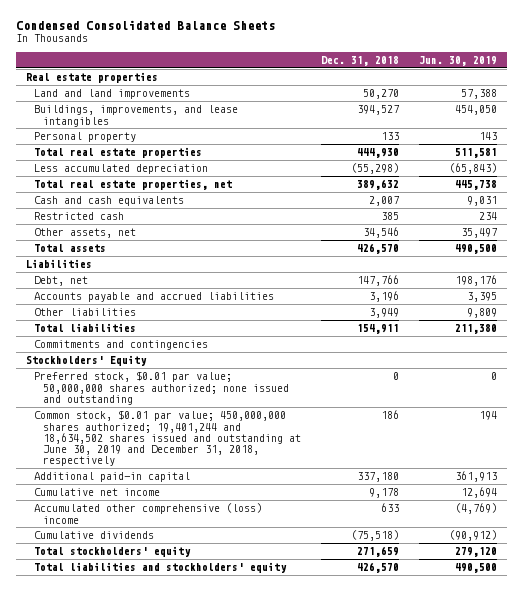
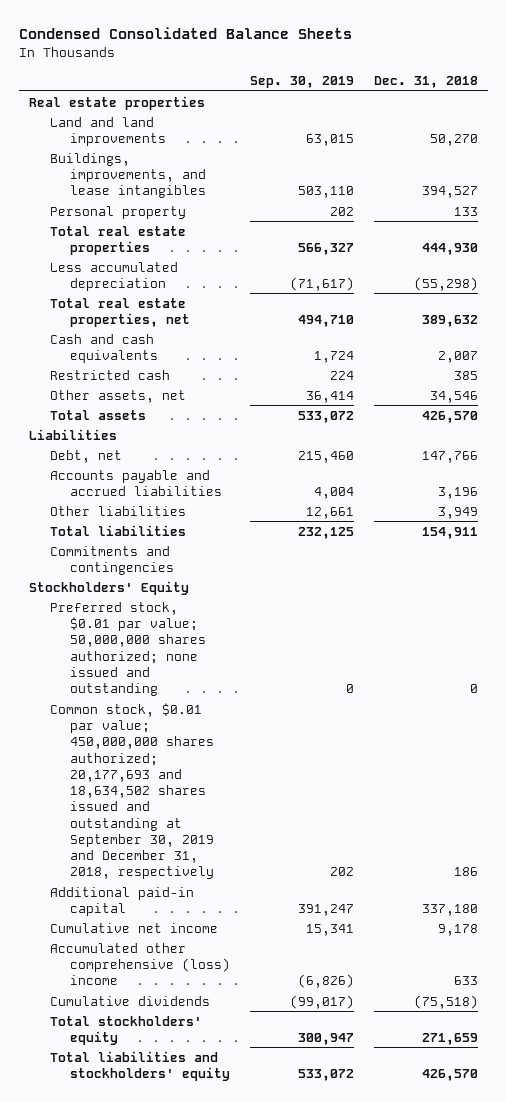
- | Dec. 31, 2018 | Jun. 30, 2019
+ | Sep. 30, 2019 | Dec. 31, 2018
- Common stock, $0.01 par value; 450,000,000 shares authorized; 19,401,244 and 18,634,502 shares issued and outstanding at June 30, 2019 and December 31, 2018, respectively | 186 | 194
+ Common stock, $0.01 par value; 450,000,000 shares authorized; 20,177,693 and 18,634,502 shares issued and outstanding at September 30, 2019 and December 31, 2018, respectively | 202 | 186

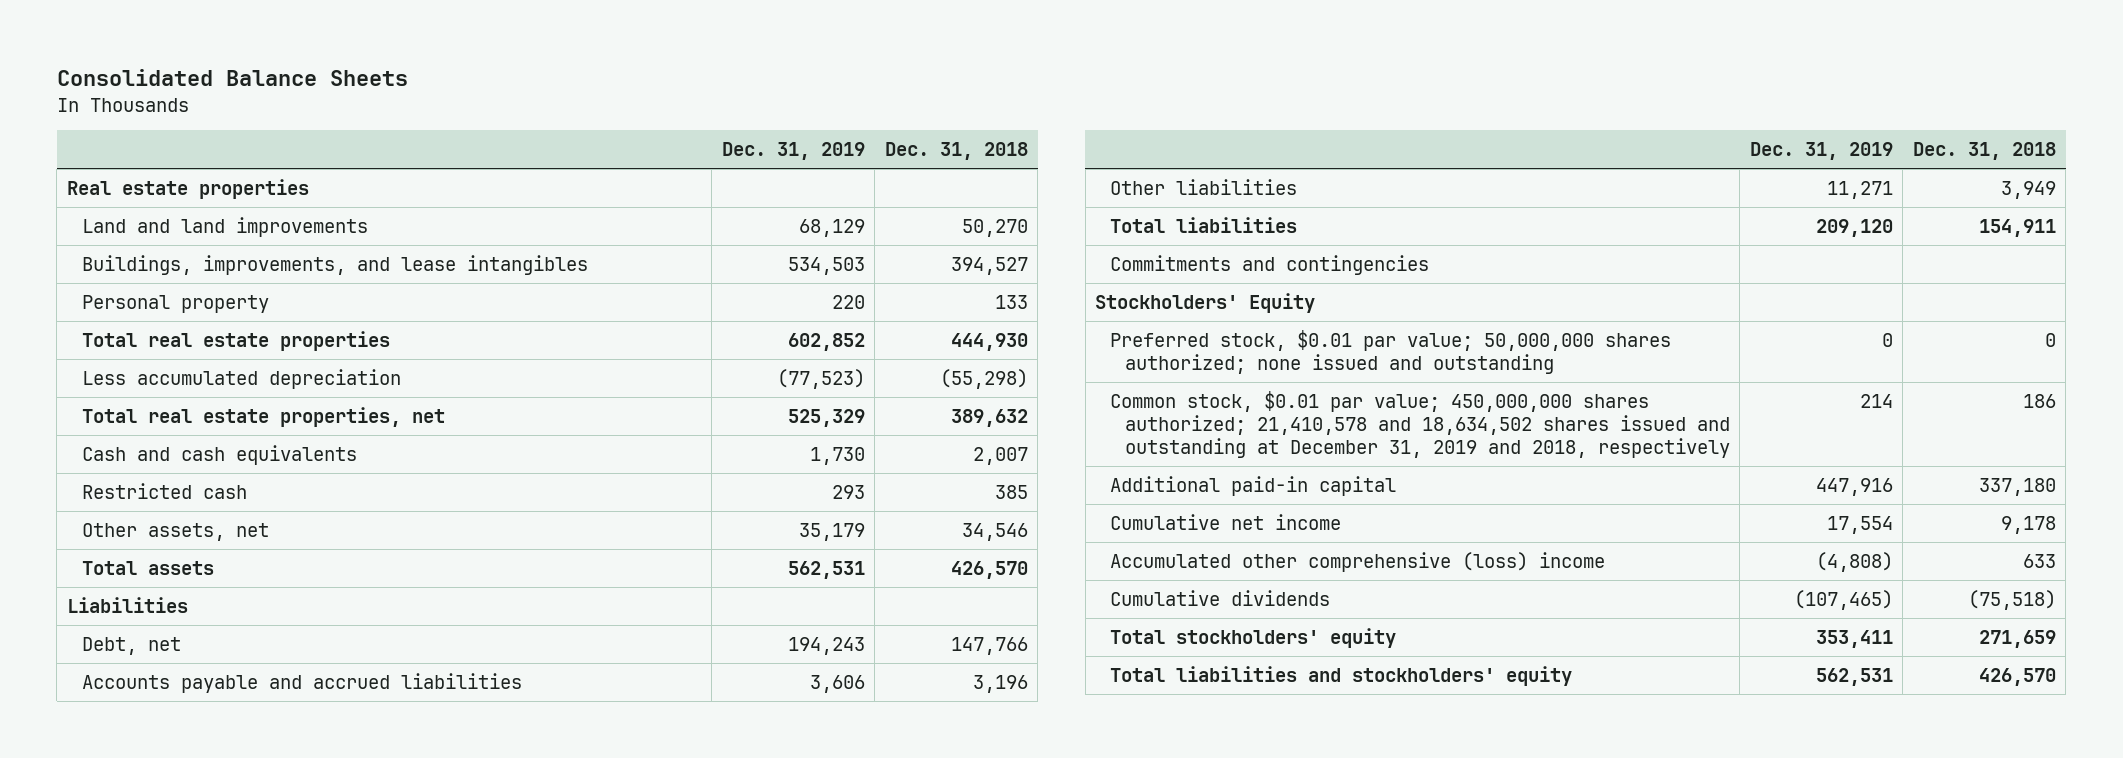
- Condensed Consolidated Balance Sheets
+ Consolidated Balance Sheets
- | Sep. 30, 2019 | Dec. 31, 2018
+ | Dec. 31, 2019 | Dec. 31, 2018
- Common stock, $0.01 par value; 450,000,000 shares authorized; 20,177,693 and 18,634,502 shares issued and outstanding at September 30, 2019 and December 31, 2018, respectively | 202 | 186
+ Common stock, $0.01 par value; 450,000,000 shares authorized; 21,410,578 and 18,634,502 shares issued and outstanding at December 31, 2019 and 2018, respectively | 214 | 186

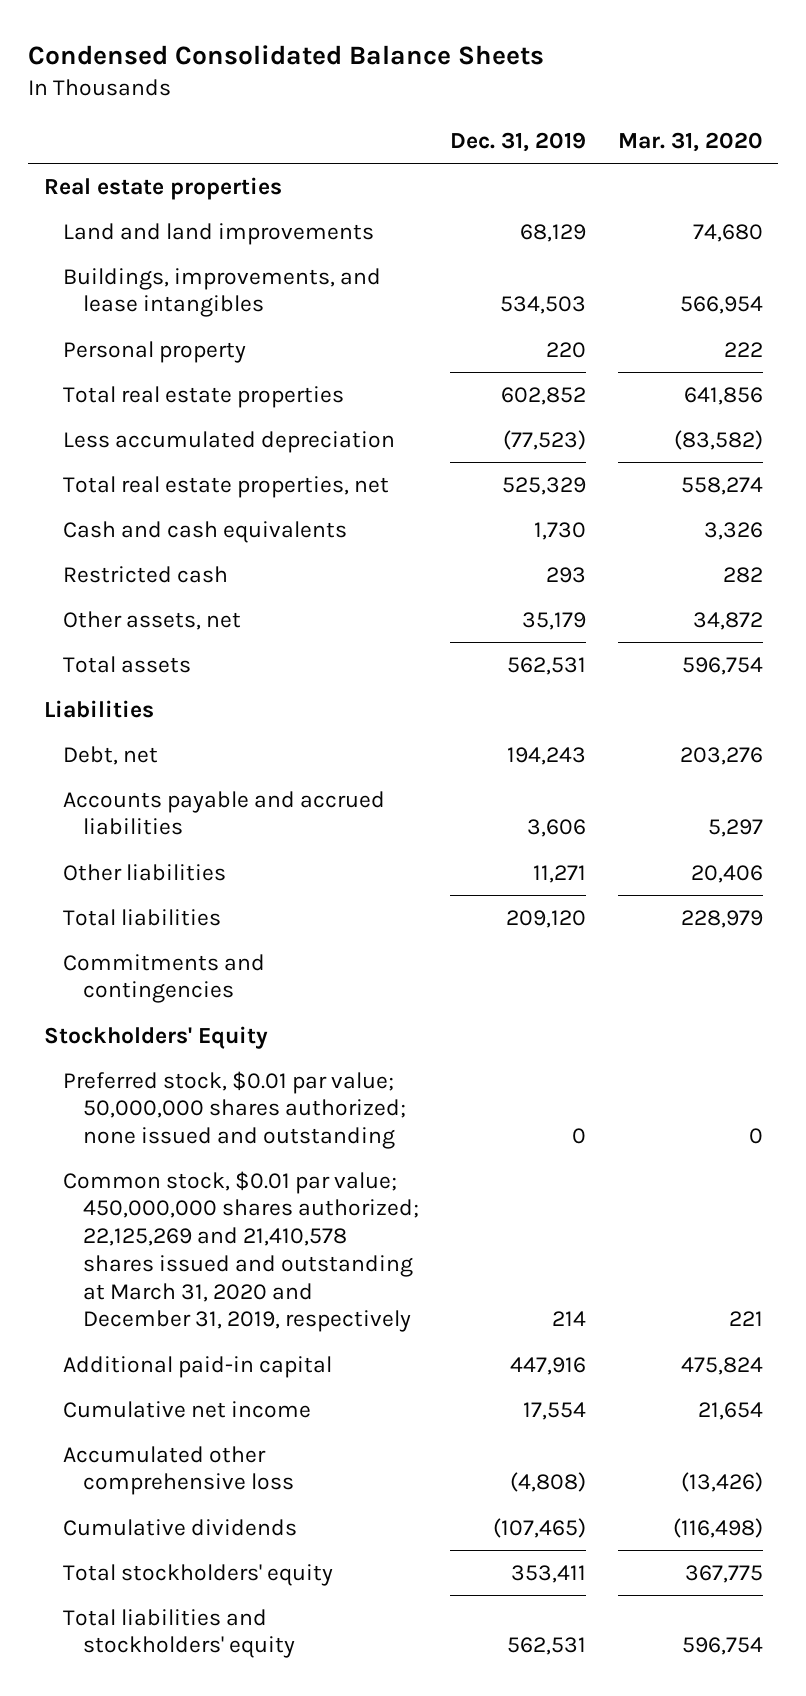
- Consolidated Balance Sheets
+ Condensed Consolidated Balance Sheets
- | Dec. 31, 2019 | Dec. 31, 2018
+ | Dec. 31, 2019 | Mar. 31, 2020
- Common stock, $0.01 par value; 450,000,000 shares authorized; 21,410,578 and 18,634,502 shares issued and outstanding at December 31, 2019 and 2018, respectively | 214 | 186
+ Common stock, $0.01 par value; 450,000,000 shares authorized; 22,125,269 and 21,410,578 shares issued and outstanding at March 31, 2020 and December 31, 2019, respectively | 214 | 221
- Accumulated other comprehensive (loss) income | (4,808) | 633
+ Accumulated other comprehensive loss | (4,808) | (13,426)

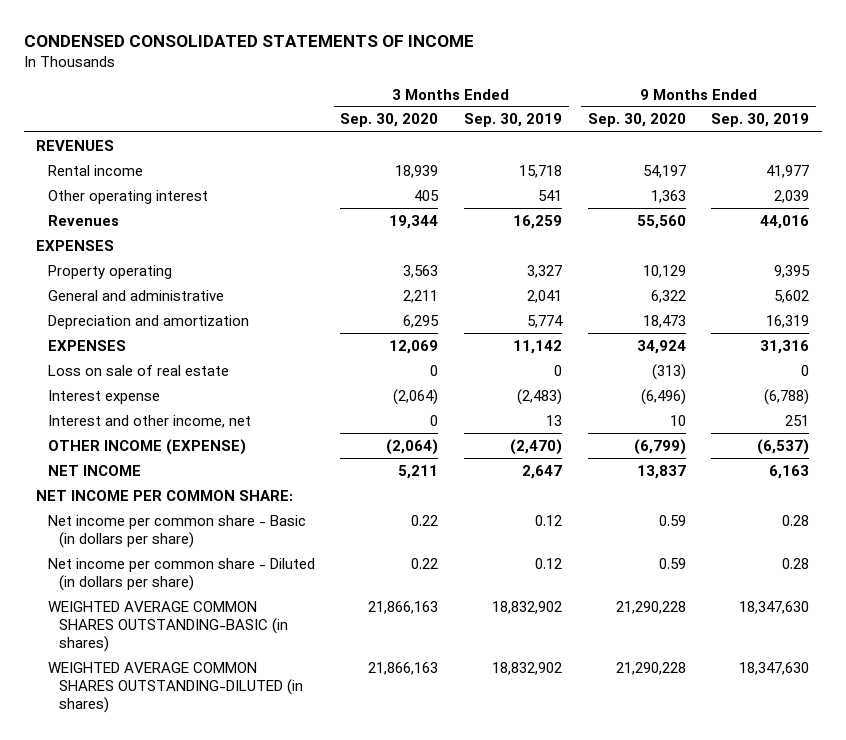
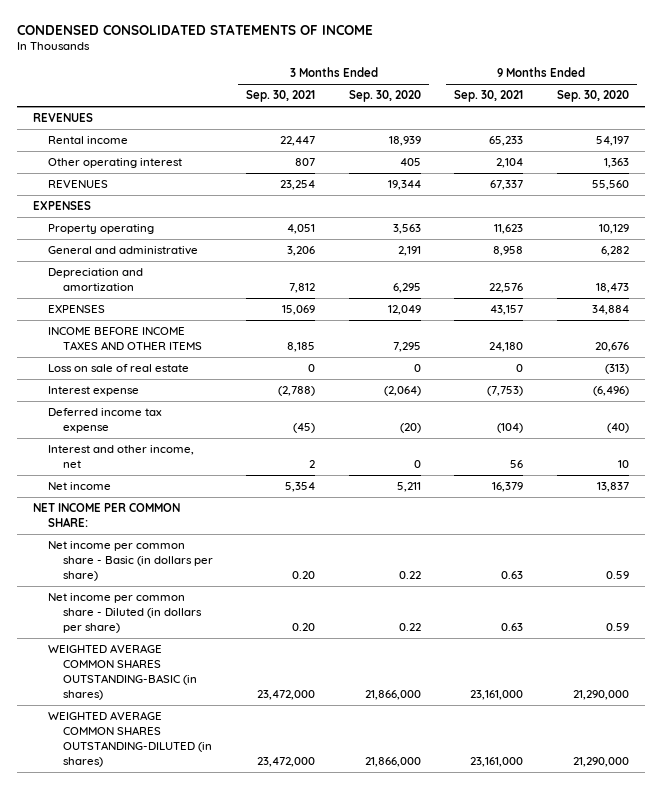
- | 3 Months Ended Sep. 30, 2020 | 3 Months Ended Sep. 30, 2019 | 9 Months Ended Sep. 30, 2020 | 9 Months Ended Sep. 30, 2019
+ | 3 Months Ended Sep. 30, 2021 | 3 Months Ended Sep. 30, 2020 | 9 Months Ended Sep. 30, 2021 | 9 Months Ended Sep. 30, 2020
- Revenues | 19,344 | 16,259 | 55,560 | 44,016
+ REVENUES | 23,254 | 19,344 | 67,337 | 55,560
- General and administrative | 2,211 | 2,041 | 6,322 | 5,602
+ General and administrative | 3,206 | 2,191 | 8,958 | 6,282
- EXPENSES | 12,069 | 11,142 | 34,924 | 31,316
+ EXPENSES | 15,069 | 12,049 | 43,157 | 34,884
+ INCOME BEFORE INCOME TAXES AND OTHER ITEMS | 8,185 | 7,295 | 24,180 | 20,676
+ Deferred income tax expense | (45) | (20) | (104) | (40)
- OTHER INCOME (EXPENSE) | (2,064) | (2,470) | (6,799) | (6,537)
- NET INCOME | 5,211 | 2,647 | 13,837 | 6,163
+ Net income | 5,354 | 5,211 | 16,379 | 13,837
- WEIGHTED AVERAGE COMMON SHARES OUTSTANDING-BASIC (in shares) | 21,866,163 | 18,832,902 | 21,290,228 | 18,347,630
- WEIGHTED AVERAGE COMMON SHARES OUTSTANDING-DILUTED (in shares) | 21,866,163 | 18,832,902 | 21,290,228 | 18,347,630
+ WEIGHTED AVERAGE COMMON SHARES OUTSTANDING-BASIC (in shares) | 23,472,000 | 21,866,000 | 23,161,000 | 21,290,000
+ WEIGHTED AVERAGE COMMON SHARES OUTSTANDING-DILUTED (in shares) | 23,472,000 | 21,866,000 | 23,161,000 | 21,290,000

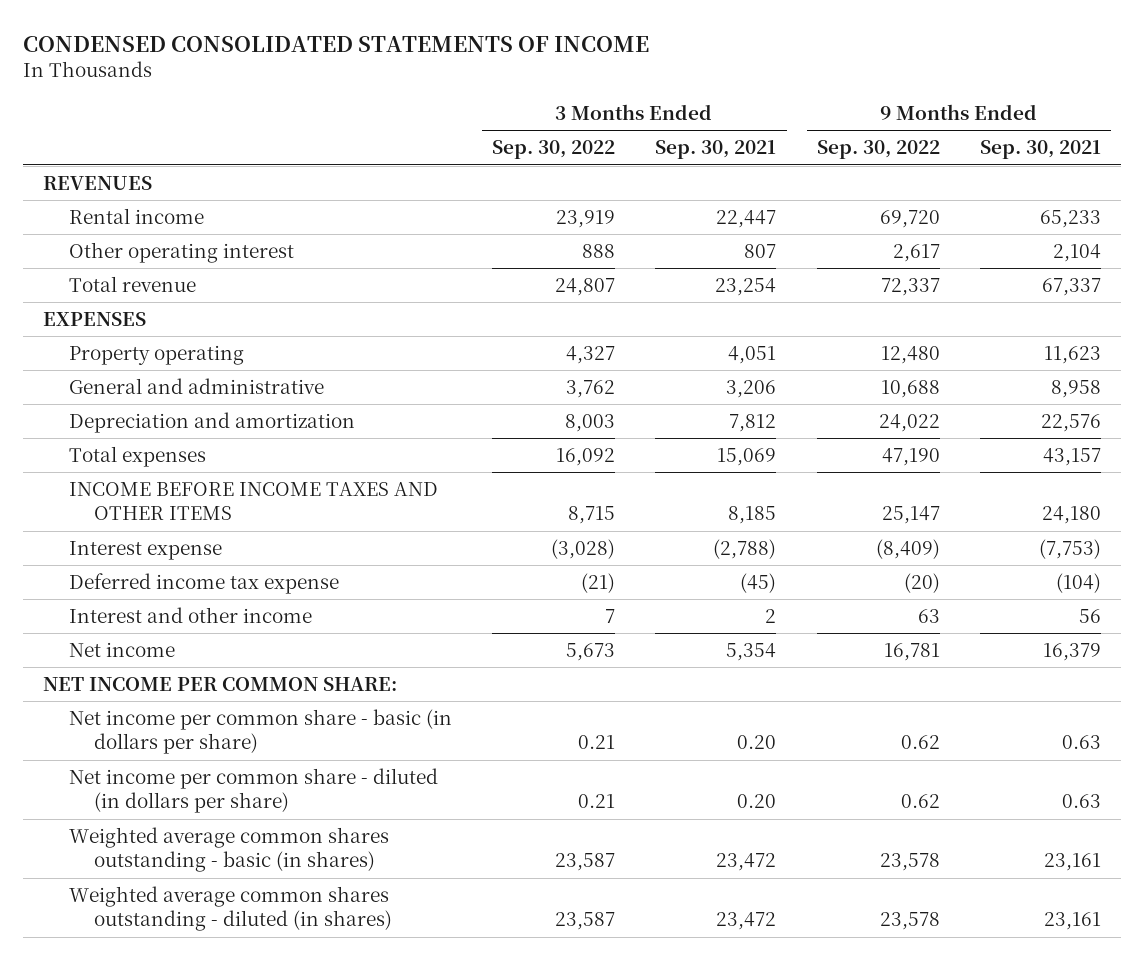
- | 3 Months Ended Sep. 30, 2021 | 3 Months Ended Sep. 30, 2020 | 9 Months Ended Sep. 30, 2021 | 9 Months Ended Sep. 30, 2020
+ | 3 Months Ended Sep. 30, 2022 | 3 Months Ended Sep. 30, 2021 | 9 Months Ended Sep. 30, 2022 | 9 Months Ended Sep. 30, 2021
- REVENUES | 23,254 | 19,344 | 67,337 | 55,560
+ Total revenue | 24,807 | 23,254 | 72,337 | 67,337
- EXPENSES | 15,069 | 12,049 | 43,157 | 34,884
+ Total expenses | 16,092 | 15,069 | 47,190 | 43,157
- Loss on sale of real estate | 0 | 0 | 0 | (313)
- Interest and other income, net | 2 | 0 | 56 | 10
+ Interest and other income | 7 | 2 | 63 | 56
- Net income per common share - Basic (in dollars per share) | 0.20 | 0.22 | 0.63 | 0.59
- Net income per common share - Diluted (in dollars per share) | 0.20 | 0.22 | 0.63 | 0.59
- WEIGHTED AVERAGE COMMON SHARES OUTSTANDING-BASIC (in shares) | 23,472,000 | 21,866,000 | 23,161,000 | 21,290,000
- WEIGHTED AVERAGE COMMON SHARES OUTSTANDING-DILUTED (in shares) | 23,472,000 | 21,866,000 | 23,161,000 | 21,290,000
+ Net income per common share - basic (in dollars per share) | 0.21 | 0.20 | 0.62 | 0.63
+ Net income per common share - diluted (in dollars per share) | 0.21 | 0.20 | 0.62 | 0.63
+ Weighted average common shares outstanding - basic (in shares) | 23,587 | 23,472 | 23,578 | 23,161
+ Weighted average common shares outstanding - diluted (in shares) | 23,587 | 23,472 | 23,578 | 23,161

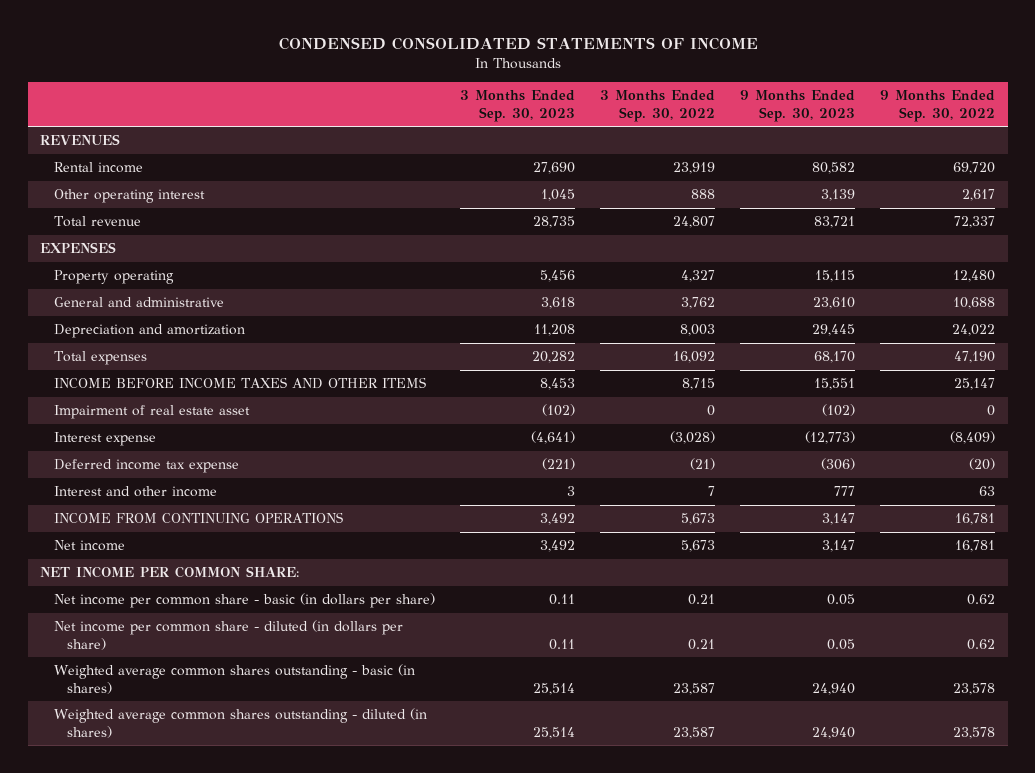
- | 3 Months Ended Sep. 30, 2022 | 3 Months Ended Sep. 30, 2021 | 9 Months Ended Sep. 30, 2022 | 9 Months Ended Sep. 30, 2021
+ | 3 Months Ended Sep. 30, 2023 | 3 Months Ended Sep. 30, 2022 | 9 Months Ended Sep. 30, 2023 | 9 Months Ended Sep. 30, 2022
+ Impairment of real estate asset | (102) | 0 | (102) | 0
+ INCOME FROM CONTINUING OPERATIONS | 3,492 | 5,673 | 3,147 | 16,781

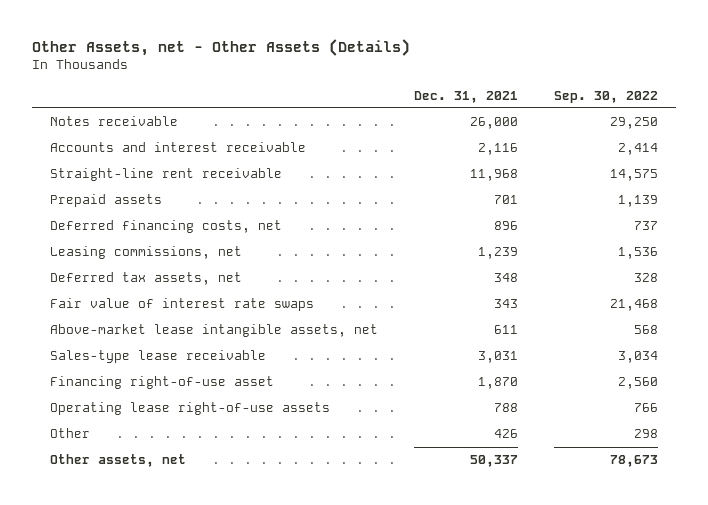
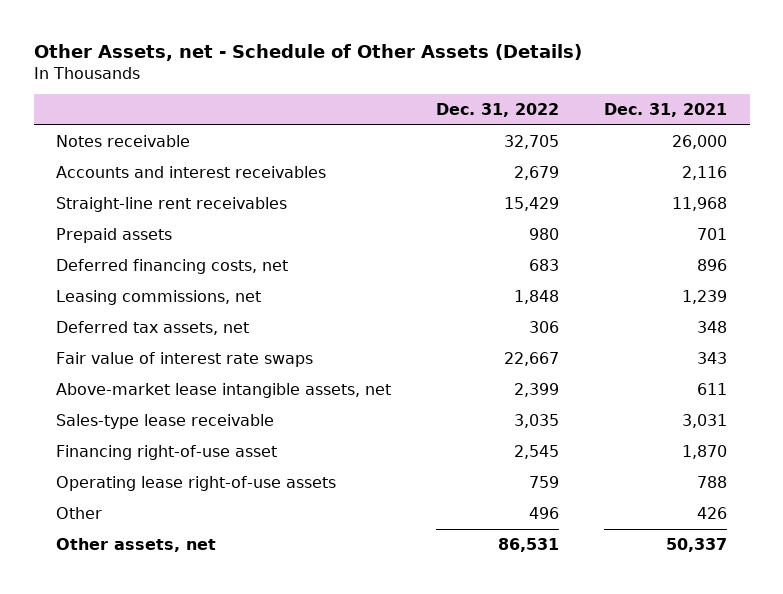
- Other Assets, net - Other Assets (Details)
+ Other Assets, net - Schedule of Other Assets (Details)
- | Dec. 31, 2021 | Sep. 30, 2022
+ | Dec. 31, 2022 | Dec. 31, 2021
- Accounts and interest receivable | 2,116 | 2,414
- Straight-line rent receivable | 11,968 | 14,575
+ Accounts and interest receivables | 2,679 | 2,116
+ Straight-line rent receivables | 15,429 | 11,968

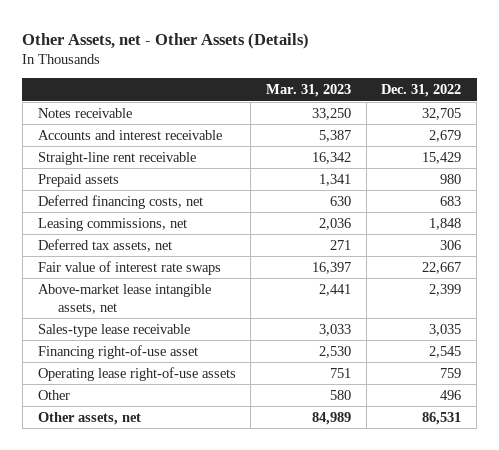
- Other Assets, net - Schedule of Other Assets (Details)
+ Other Assets, net - Other Assets (Details)
- | Dec. 31, 2022 | Dec. 31, 2021
+ | Mar. 31, 2023 | Dec. 31, 2022
- Accounts and interest receivables | 2,679 | 2,116
- Straight-line rent receivables | 15,429 | 11,968
+ Accounts and interest receivable | 5,387 | 2,679
+ Straight-line rent receivable | 16,342 | 15,429

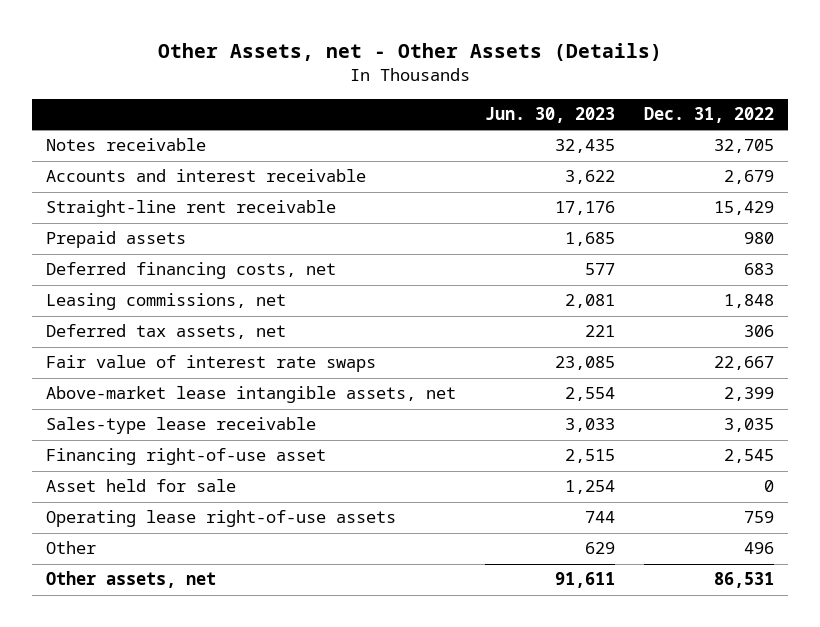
- | Mar. 31, 2023 | Dec. 31, 2022
+ | Jun. 30, 2023 | Dec. 31, 2022
+ Asset held for sale | 1,254 | 0

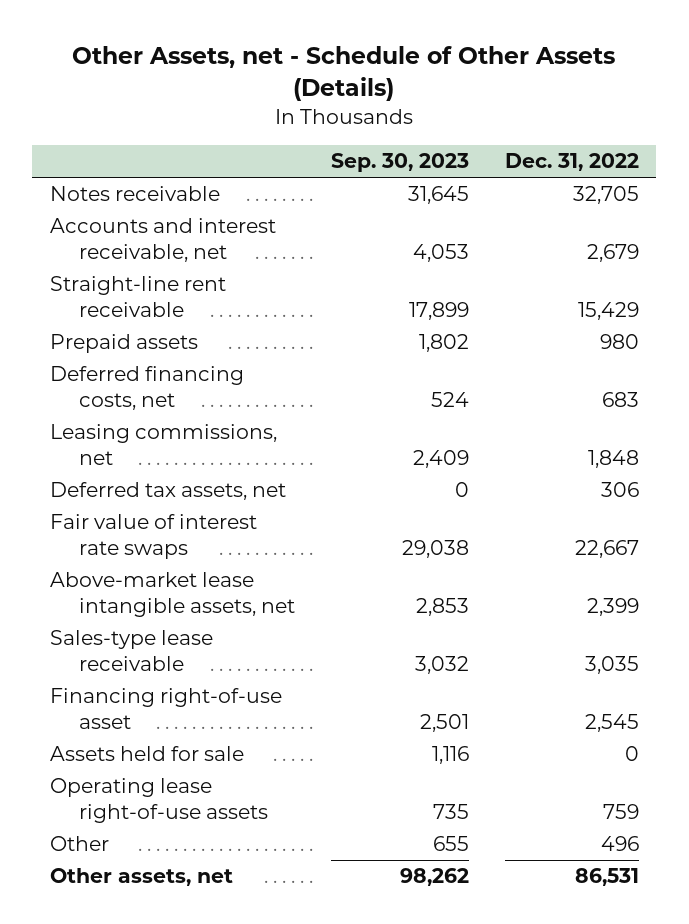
- Other Assets, net - Other Assets (Details)
+ Other Assets, net - Schedule of Other Assets (Details)
- | Jun. 30, 2023 | Dec. 31, 2022
+ | Sep. 30, 2023 | Dec. 31, 2022
- Accounts and interest receivable | 3,622 | 2,679
+ Accounts and interest receivable, net | 4,053 | 2,679
- Asset held for sale | 1,254 | 0
+ Assets held for sale | 1,116 | 0

